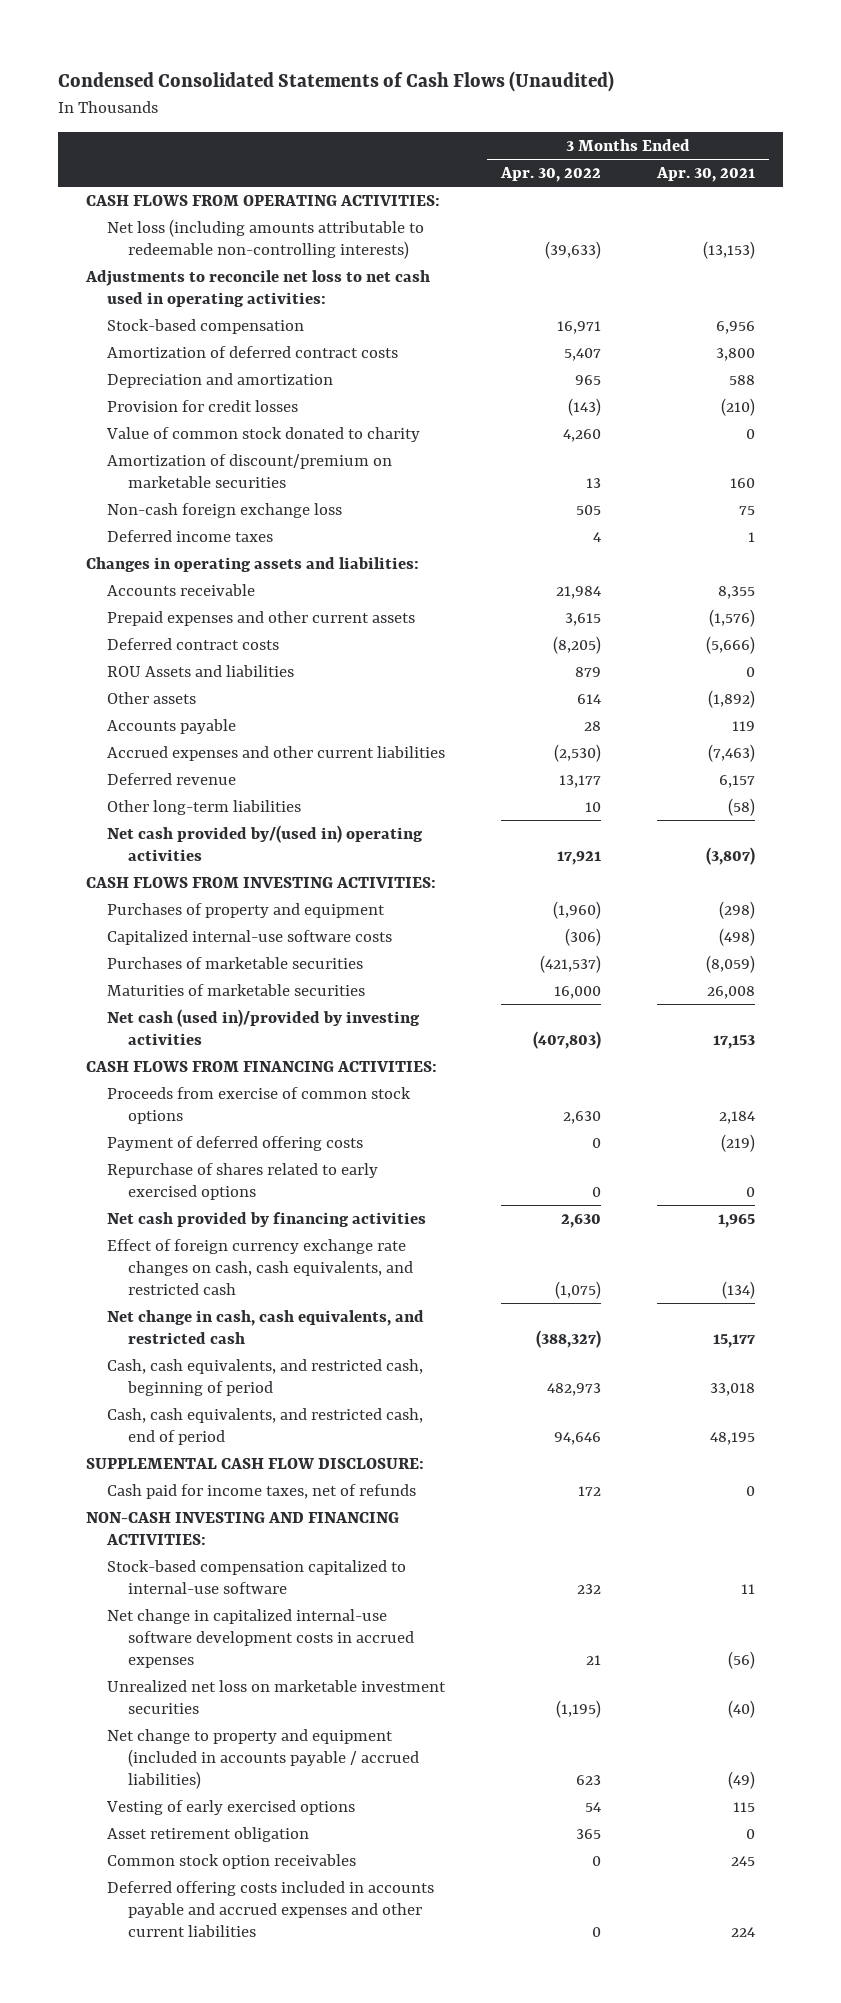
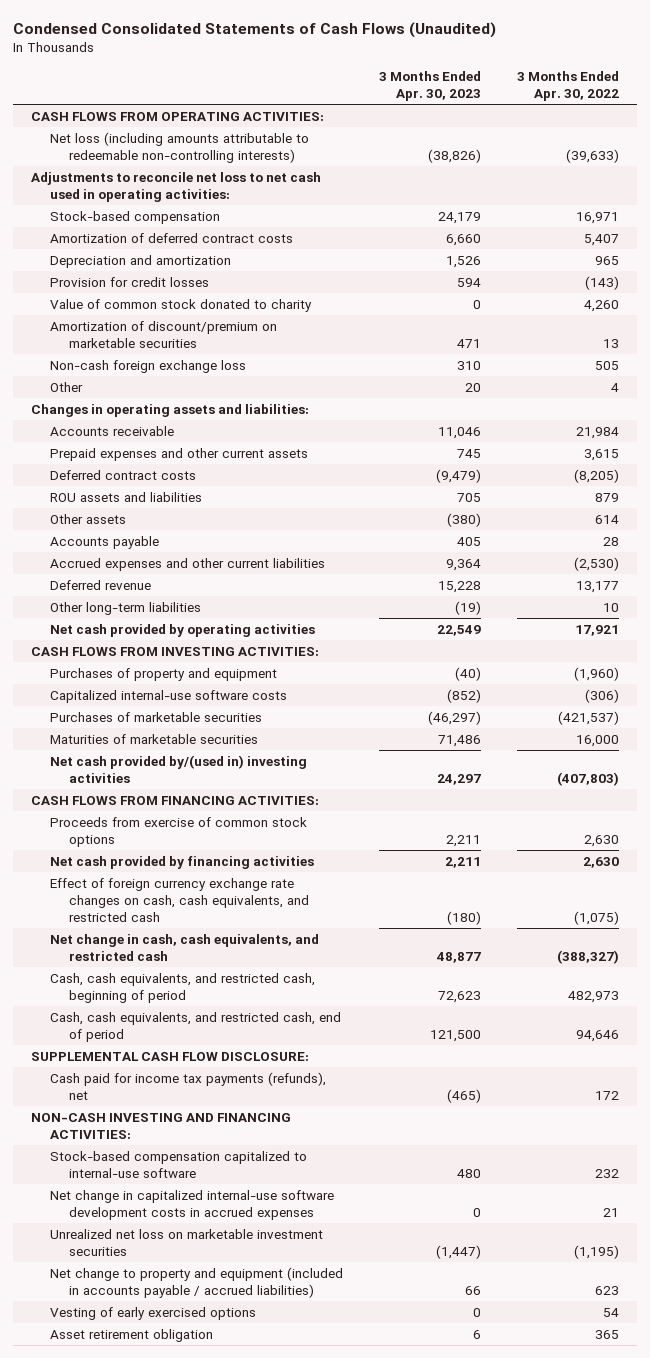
- | 3 Months Ended Apr. 30, 2022 | 3 Months Ended Apr. 30, 2021
+ | 3 Months Ended Apr. 30, 2023 | 3 Months Ended Apr. 30, 2022
- Deferred income taxes | 4 | 1
+ Other | 20 | 4
- ROU Assets and liabilities | 879 | 0
+ ROU assets and liabilities | 705 | 879
- Net cash provided by/(used in) operating activities | 17,921 | (3,807)
+ Net cash provided by operating activities | 22,549 | 17,921
- Net cash (used in)/provided by investing activities | (407,803) | 17,153
+ Net cash provided by/(used in) investing activities | 24,297 | (407,803)
- Payment of deferred offering costs | 0 | (219)
- Repurchase of shares related to early exercised options | 0 | 0
- Cash paid for income taxes, net of refunds | 172 | 0
+ Cash paid for income tax payments (refunds), net | (465) | 172
- Common stock option receivables | 0 | 245
- Deferred offering costs included in accounts payable and accrued expenses and other current liabilities | 0 | 224

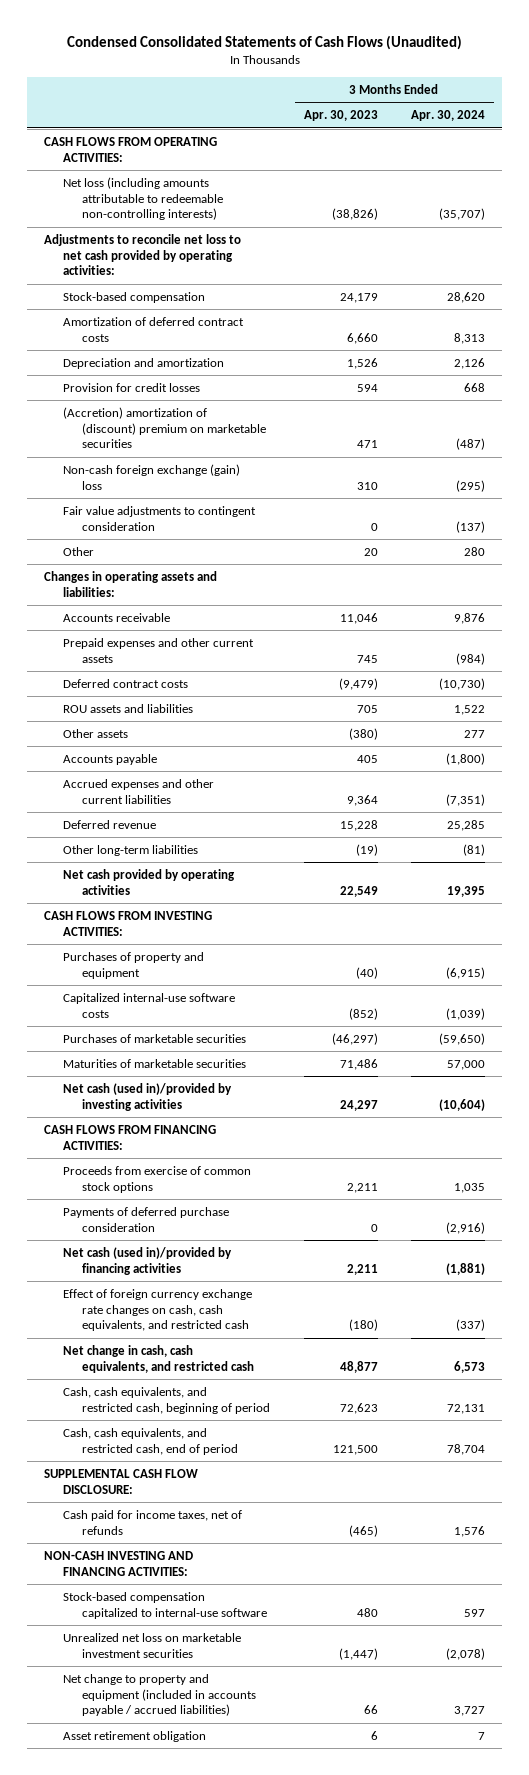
- | 3 Months Ended Apr. 30, 2023 | 3 Months Ended Apr. 30, 2022
+ | 3 Months Ended Apr. 30, 2023 | 3 Months Ended Apr. 30, 2024
- Adjustments to reconcile net loss to net cash used in operating activities:
+ Adjustments to reconcile net loss to net cash provided by operating activities:
- Value of common stock donated to charity | 0 | 4,260
- Amortization of discount/premium on marketable securities | 471 | 13
- Non-cash foreign exchange loss | 310 | 505
+ (Accretion) amortization of (discount) premium on marketable securities | 471 | (487)
+ Non-cash foreign exchange (gain) loss | 310 | (295)
+ Fair value adjustments to contingent consideration | 0 | (137)
- Net cash provided by/(used in) investing activities | 24,297 | (407,803)
+ Net cash (used in)/provided by investing activities | 24,297 | (10,604)
- Net cash provided by financing activities | 2,211 | 2,630
+ Payments of deferred purchase consideration | 0 | (2,916)
+ Net cash (used in)/provided by financing activities | 2,211 | (1,881)
- Cash paid for income tax payments (refunds), net | (465) | 172
+ Cash paid for income taxes, net of refunds | (465) | 1,576
- Net change in capitalized internal-use software development costs in accrued expenses | 0 | 21
- Vesting of early exercised options | 0 | 54

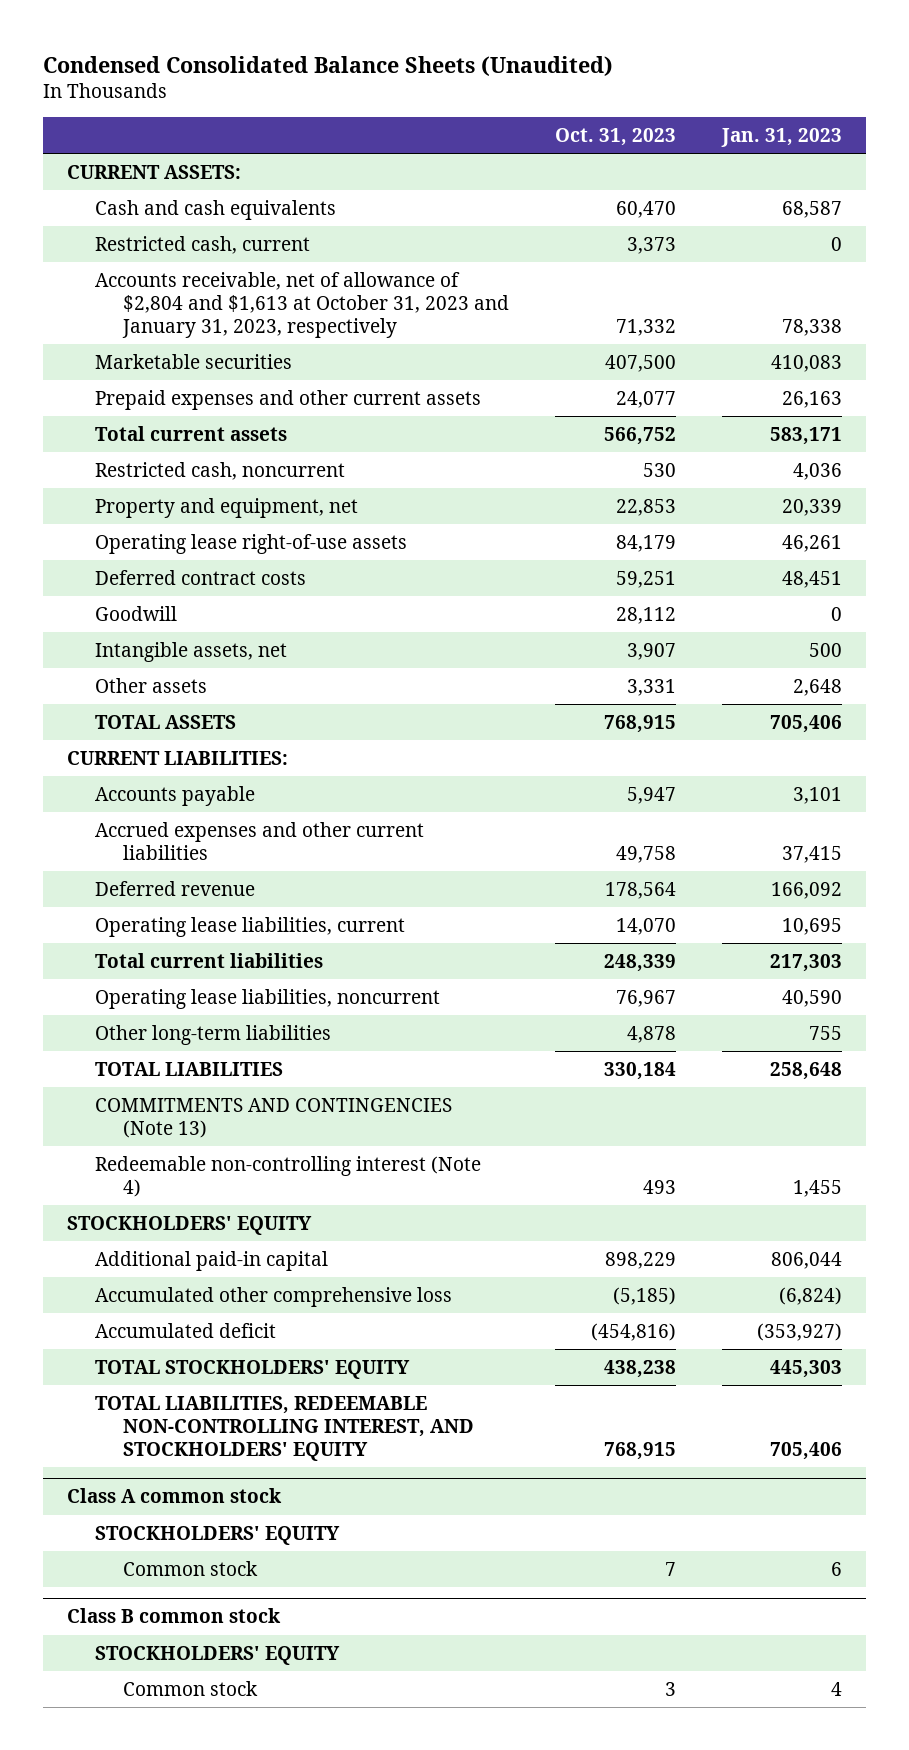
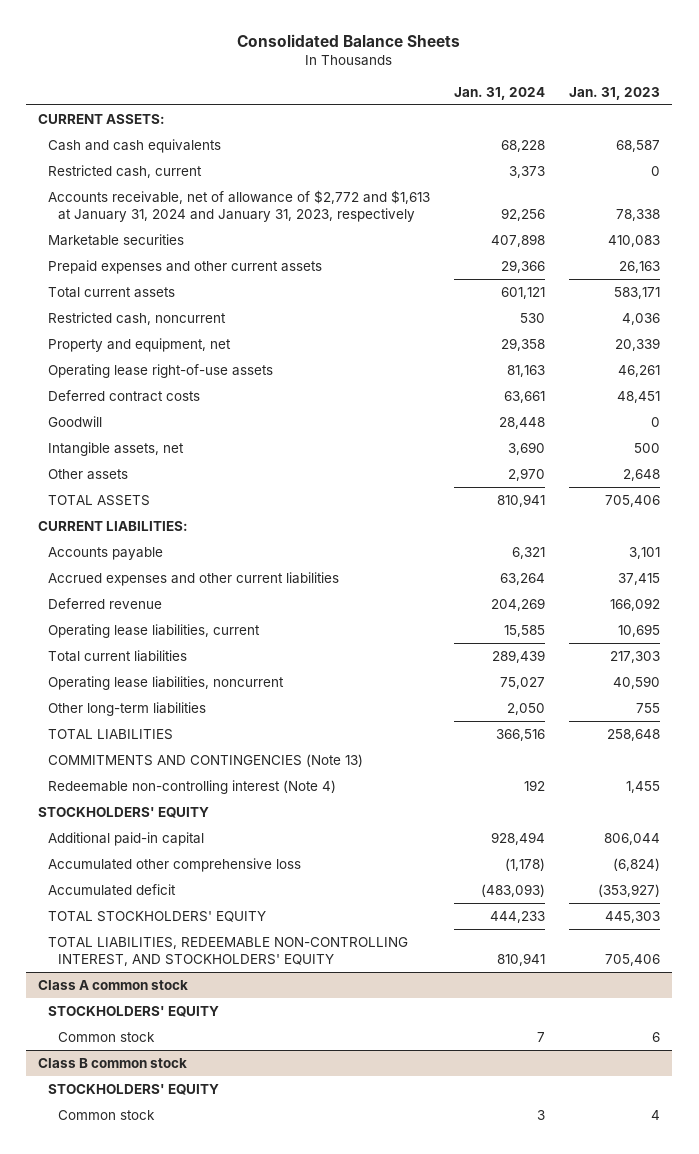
- Condensed Consolidated Balance Sheets (Unaudited)
+ Consolidated Balance Sheets
- | Oct. 31, 2023 | Jan. 31, 2023
+ | Jan. 31, 2024 | Jan. 31, 2023
- Accounts receivable, net of allowance of $2,804 and $1,613 at October 31, 2023 and January 31, 2023, respectively | 71,332 | 78,338
+ Accounts receivable, net of allowance of $2,772 and $1,613 at January 31, 2024 and January 31, 2023, respectively | 92,256 | 78,338

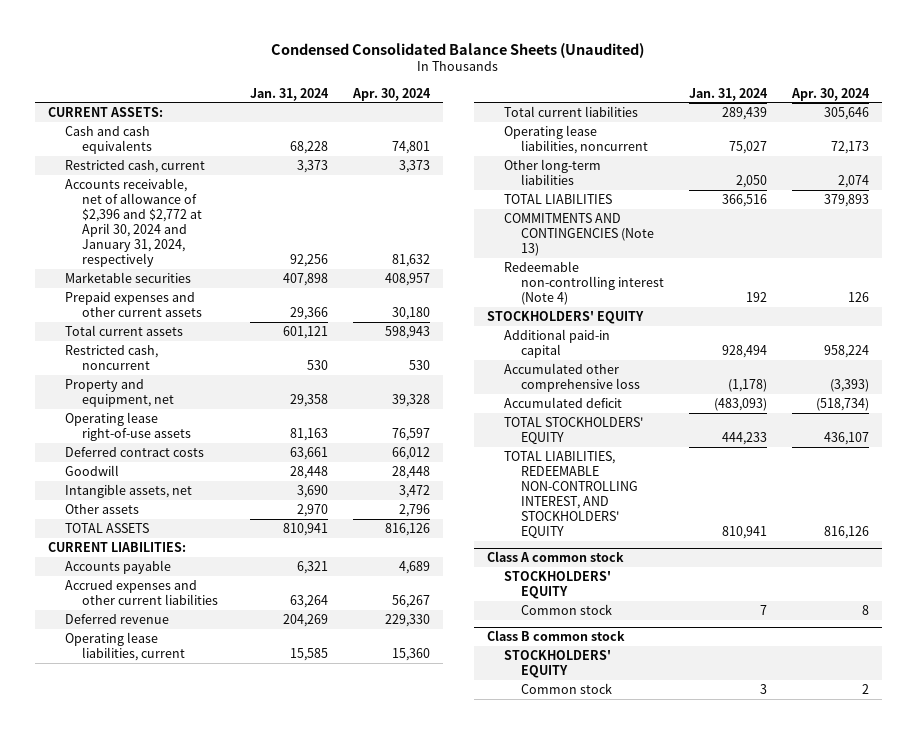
- Consolidated Balance Sheets
+ Condensed Consolidated Balance Sheets (Unaudited)
- | Jan. 31, 2024 | Jan. 31, 2023
+ | Jan. 31, 2024 | Apr. 30, 2024
- Accounts receivable, net of allowance of $2,772 and $1,613 at January 31, 2024 and January 31, 2023, respectively | 92,256 | 78,338
+ Accounts receivable, net of allowance of $2,396 and $2,772 at April 30, 2024 and January 31, 2024, respectively | 92,256 | 81,632

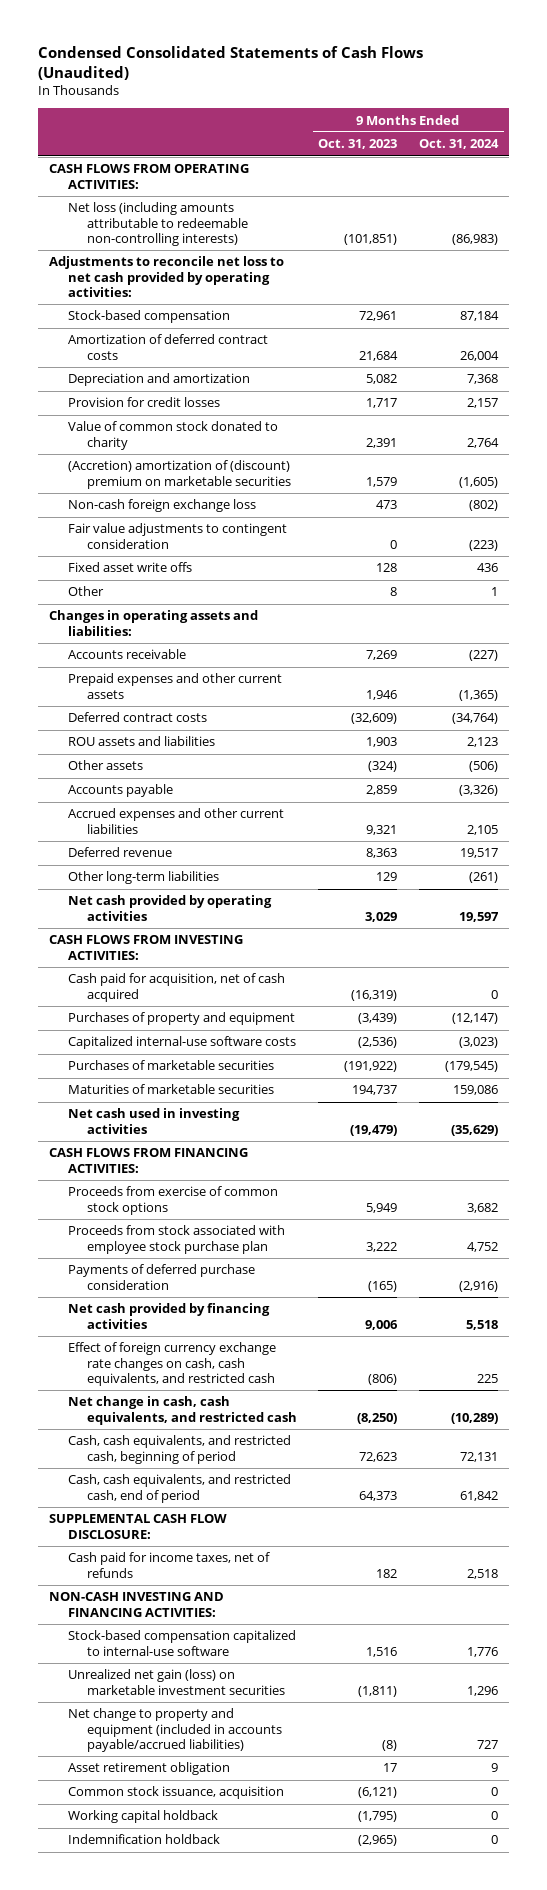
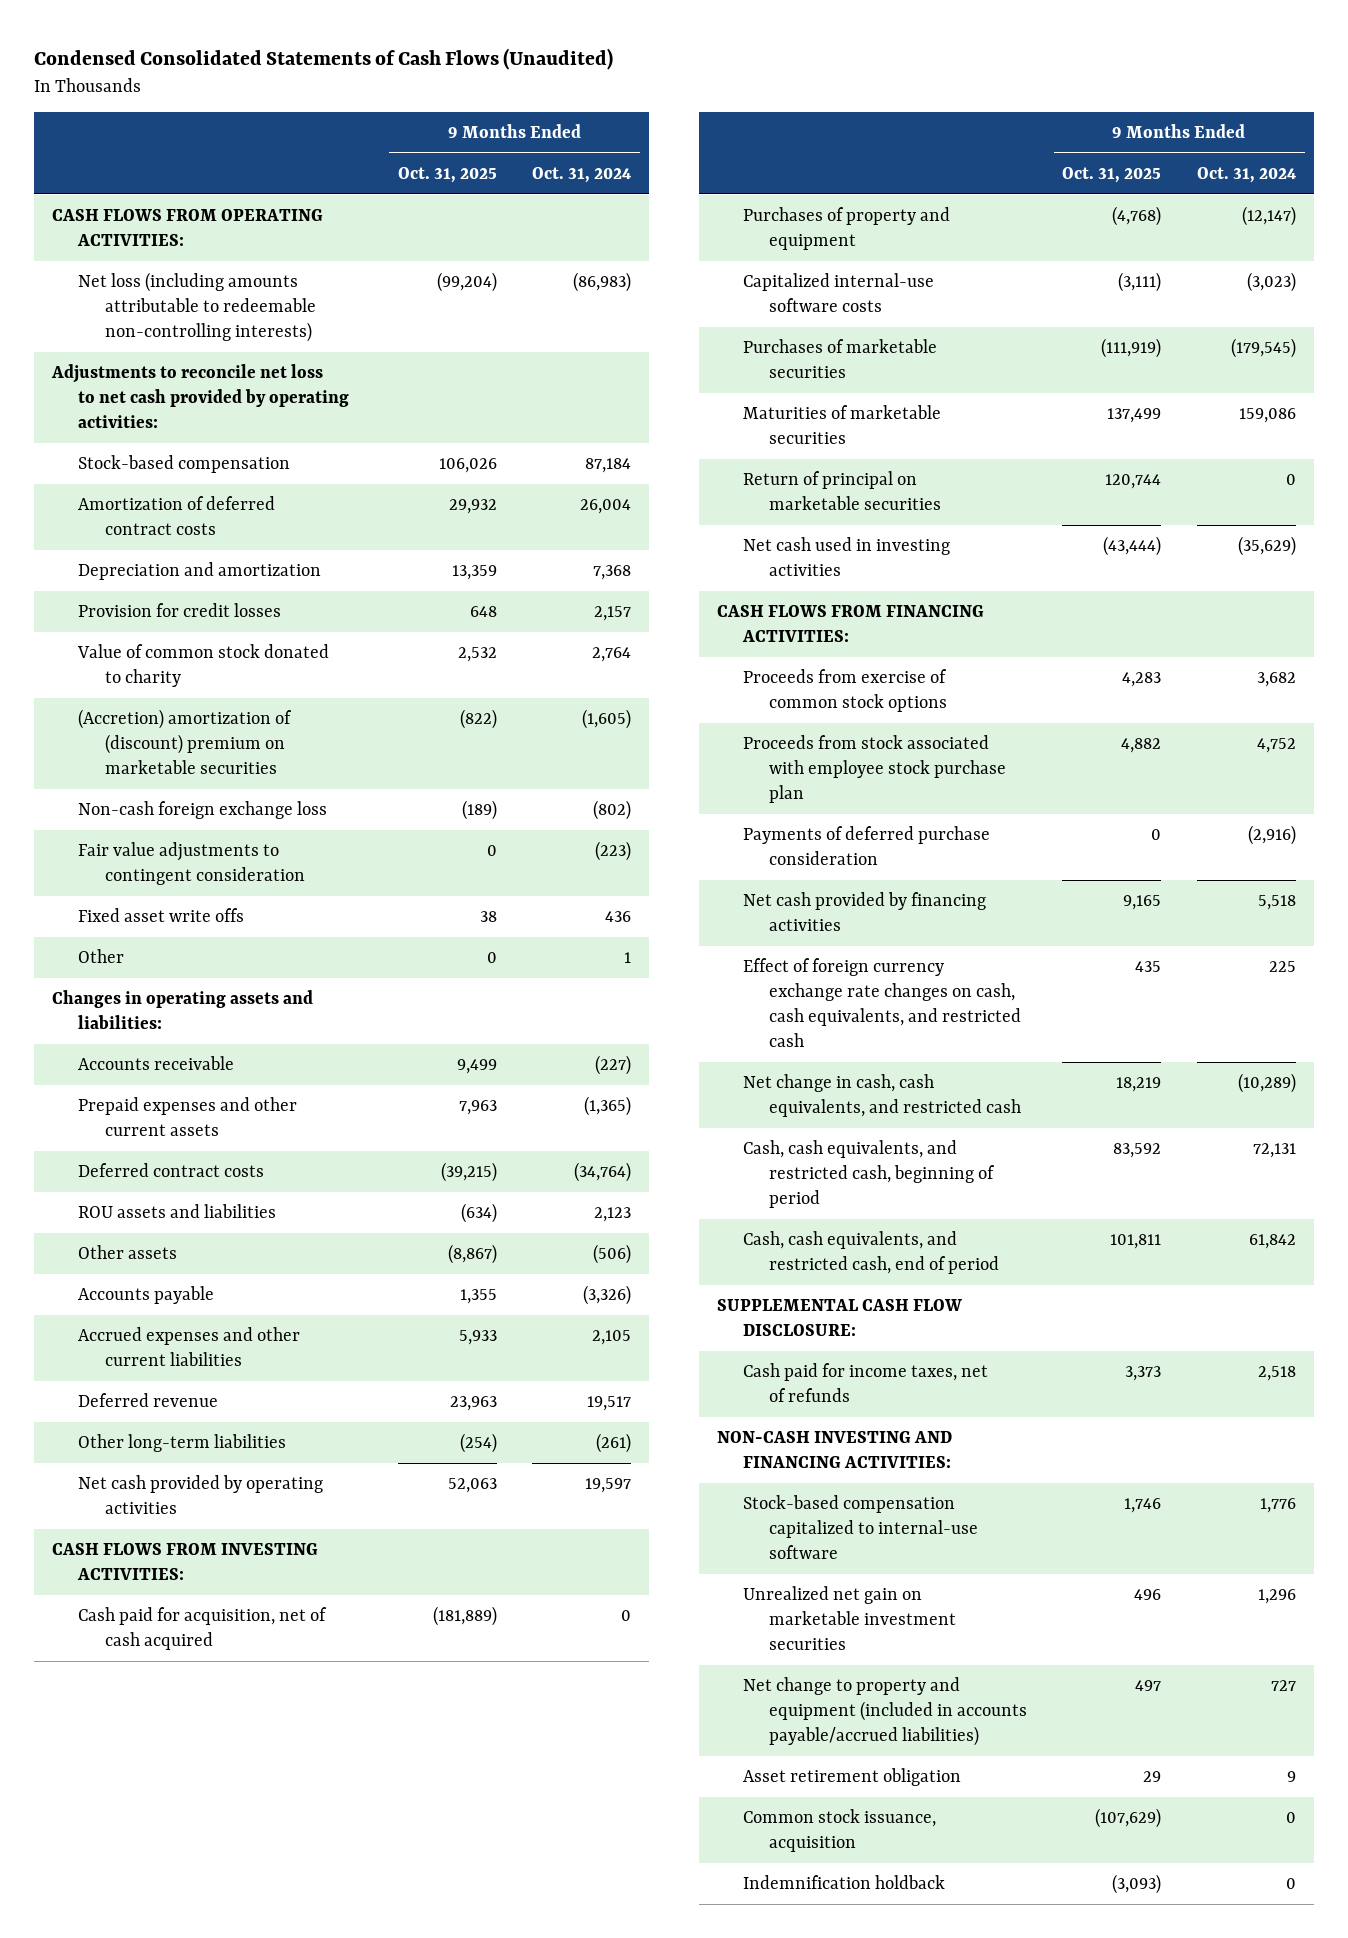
- | 9 Months Ended Oct. 31, 2023 | 9 Months Ended Oct. 31, 2024
+ | 9 Months Ended Oct. 31, 2025 | 9 Months Ended Oct. 31, 2024
+ Return of principal on marketable securities | 120,744 | 0
- Unrealized net gain (loss) on marketable investment securities | (1,811) | 1,296
+ Unrealized net gain on marketable investment securities | 496 | 1,296
- Working capital holdback | (1,795) | 0

